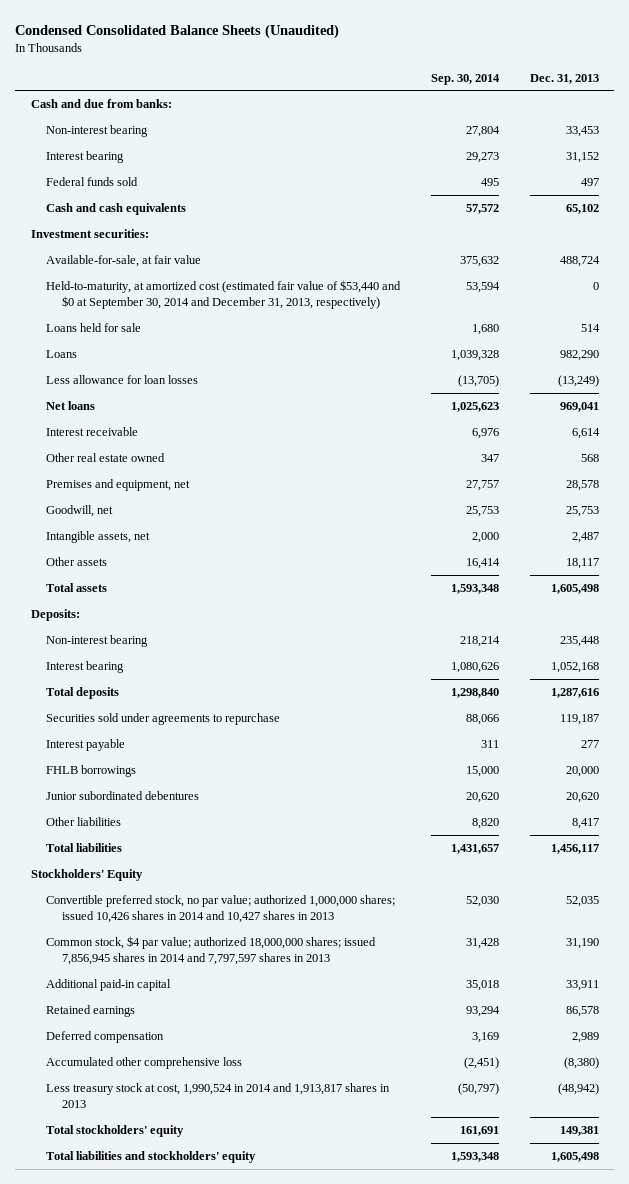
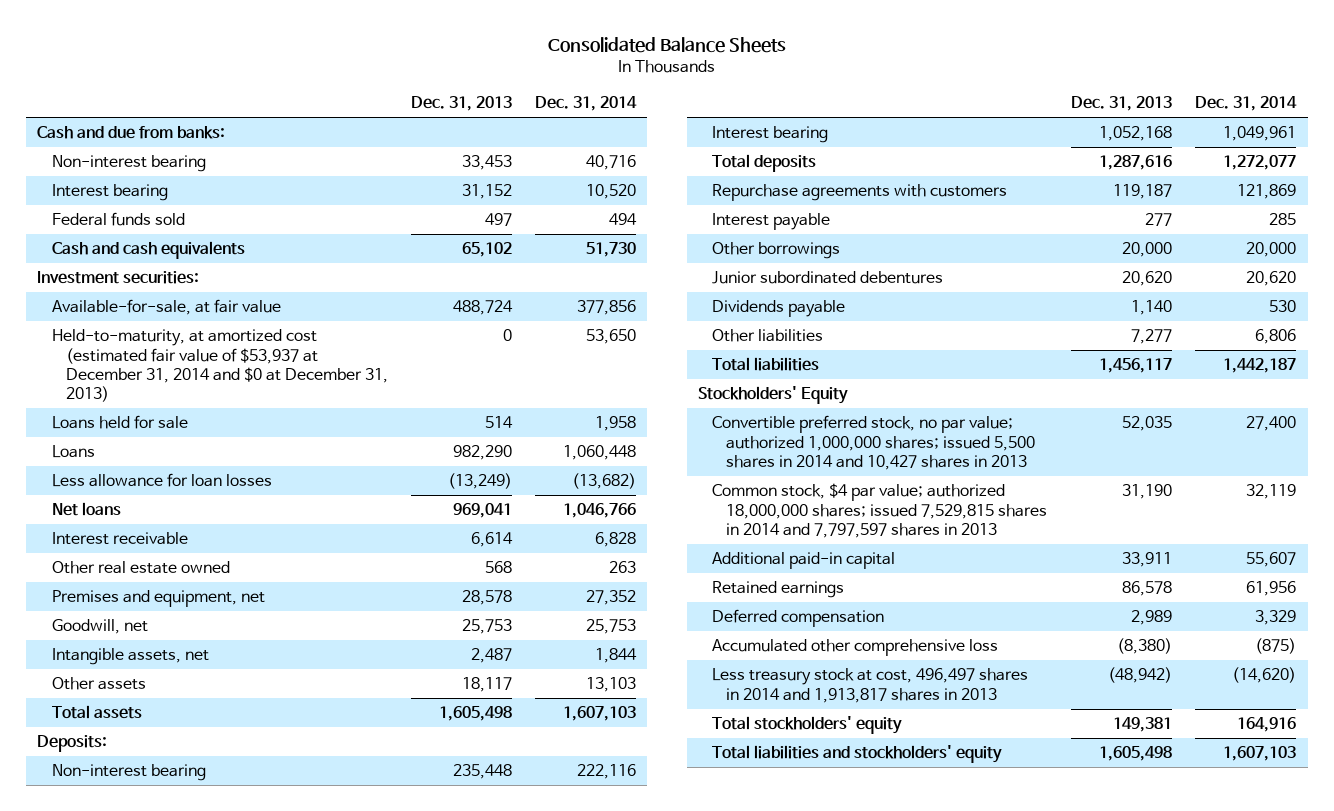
- Condensed Consolidated Balance Sheets (Unaudited)
+ Consolidated Balance Sheets
- | Sep. 30, 2014 | Dec. 31, 2013
+ | Dec. 31, 2013 | Dec. 31, 2014
- Held-to-maturity, at amortized cost (estimated fair value of $53,440 and $0 at September 30, 2014 and December 31, 2013, respectively) | 53,594 | 0
+ Held-to-maturity, at amortized cost (estimated fair value of $53,937 at December 31, 2014 and $0 at December 31, 2013) | 0 | 53,650
- Securities sold under agreements to repurchase | 88,066 | 119,187
+ Repurchase agreements with customers | 119,187 | 121,869
- FHLB borrowings | 15,000 | 20,000
+ Other borrowings | 20,000 | 20,000
- Other liabilities | 8,820 | 8,417
+ Dividends payable | 1,140 | 530
+ Other liabilities | 7,277 | 6,806
- Convertible preferred stock, no par value; authorized 1,000,000 shares; issued 10,426 shares in 2014 and 10,427 shares in 2013 | 52,030 | 52,035
- Common stock, $4 par value; authorized 18,000,000 shares; issued 7,856,945 shares in 2014 and 7,797,597 shares in 2013 | 31,428 | 31,190
+ Convertible preferred stock, no par value; authorized 1,000,000 shares; issued 5,500 shares in 2014 and 10,427 shares in 2013 | 52,035 | 27,400
+ Common stock, $4 par value; authorized 18,000,000 shares; issued 7,529,815 shares in 2014 and 7,797,597 shares in 2013 | 31,190 | 32,119
- Less treasury stock at cost, 1,990,524 in 2014 and 1,913,817 shares in 2013 | (50,797) | (48,942)
+ Less treasury stock at cost, 496,497 shares in 2014 and 1,913,817 shares in 2013 | (48,942) | (14,620)

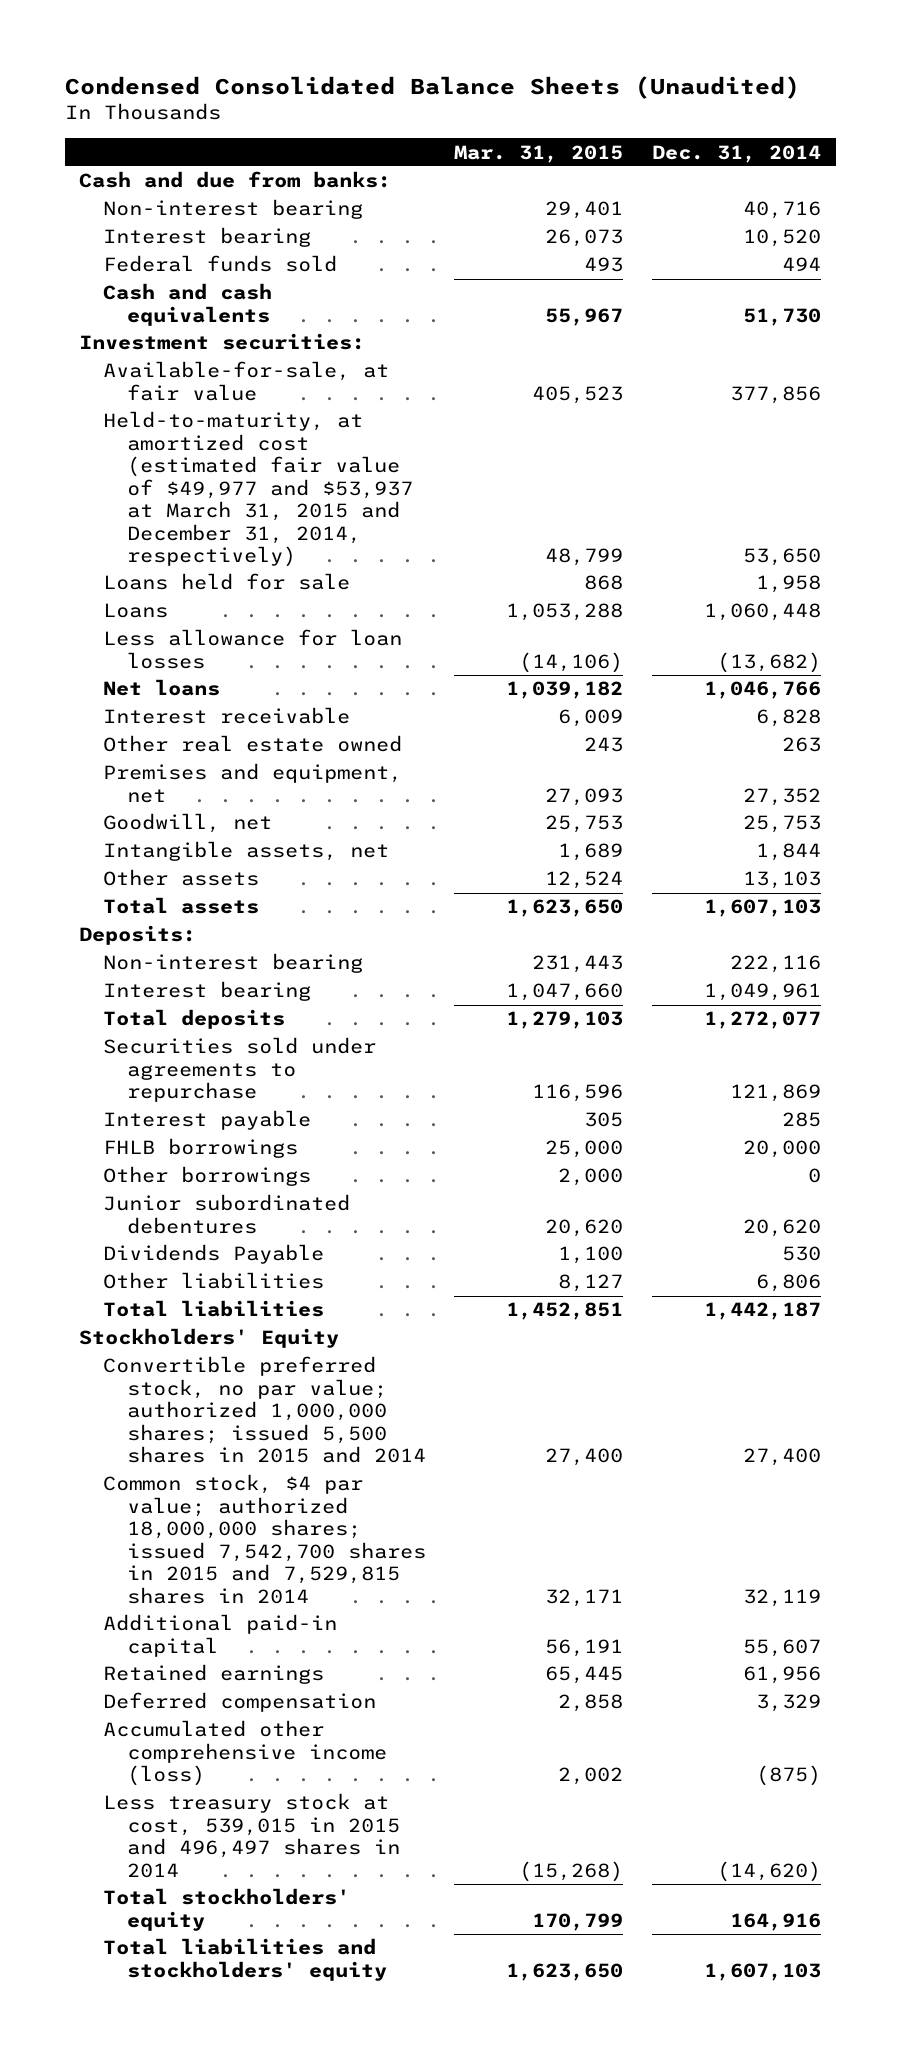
- Consolidated Balance Sheets
+ Condensed Consolidated Balance Sheets (Unaudited)
- | Dec. 31, 2013 | Dec. 31, 2014
+ | Mar. 31, 2015 | Dec. 31, 2014
- Held-to-maturity, at amortized cost (estimated fair value of $53,937 at December 31, 2014 and $0 at December 31, 2013) | 0 | 53,650
+ Held-to-maturity, at amortized cost (estimated fair value of $49,977 and $53,937 at March 31, 2015 and December 31, 2014, respectively) | 48,799 | 53,650
- Repurchase agreements with customers | 119,187 | 121,869
+ Securities sold under agreements to repurchase | 116,596 | 121,869
- Other borrowings | 20,000 | 20,000
+ FHLB borrowings | 25,000 | 20,000
+ Other borrowings | 2,000 | 0
- Dividends payable | 1,140 | 530
+ Dividends Payable | 1,100 | 530
- Convertible preferred stock, no par value; authorized 1,000,000 shares; issued 5,500 shares in 2014 and 10,427 shares in 2013 | 52,035 | 27,400
- Common stock, $4 par value; authorized 18,000,000 shares; issued 7,529,815 shares in 2014 and 7,797,597 shares in 2013 | 31,190 | 32,119
+ Convertible preferred stock, no par value; authorized 1,000,000 shares; issued 5,500 shares in 2015 and 2014 | 27,400 | 27,400
+ Common stock, $4 par value; authorized 18,000,000 shares; issued 7,542,700 shares in 2015 and 7,529,815 shares in 2014 | 32,171 | 32,119
- Accumulated other comprehensive loss | (8,380) | (875)
- Less treasury stock at cost, 496,497 shares in 2014 and 1,913,817 shares in 2013 | (48,942) | (14,620)
+ Accumulated other comprehensive income (loss) | 2,002 | (875)
+ Less treasury stock at cost, 539,015 in 2015 and 496,497 shares in 2014 | (15,268) | (14,620)

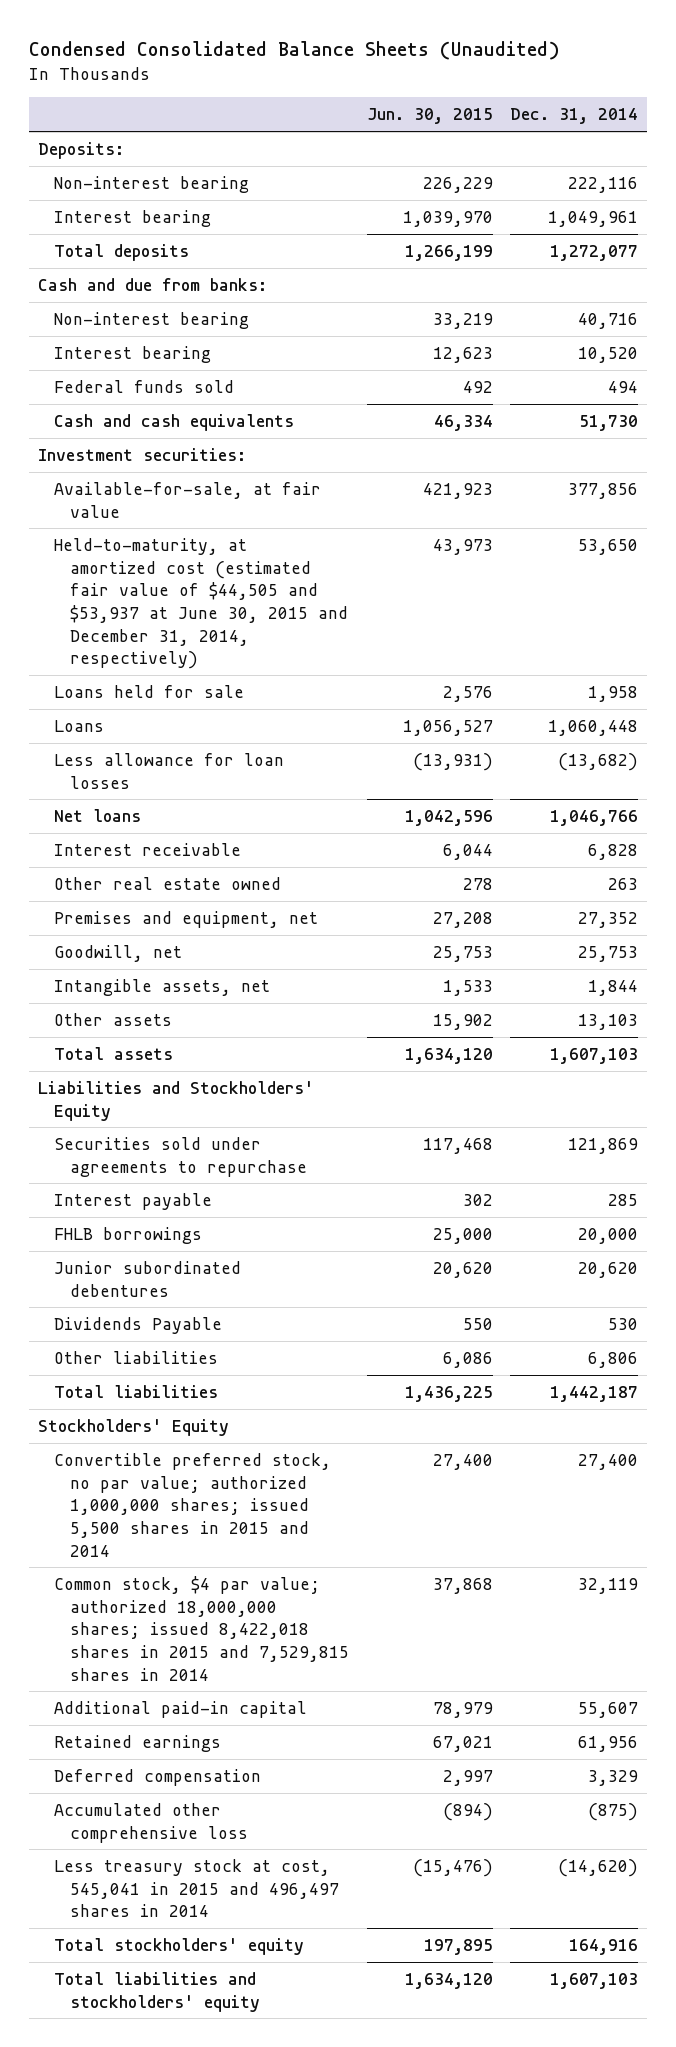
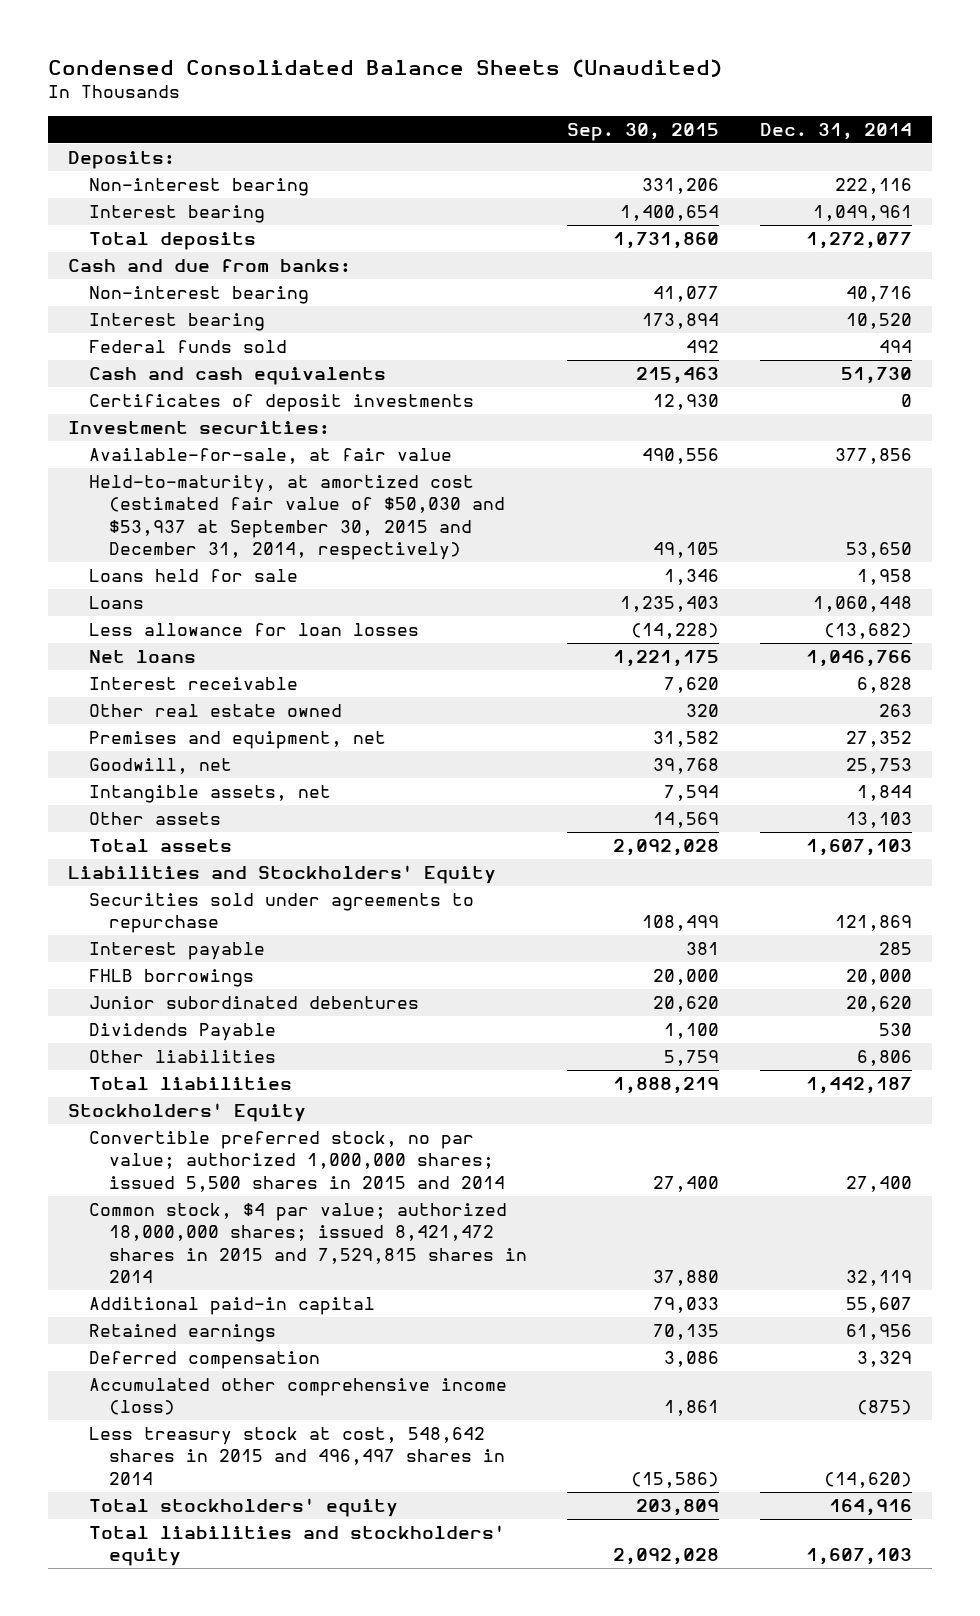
- | Jun. 30, 2015 | Dec. 31, 2014
+ | Sep. 30, 2015 | Dec. 31, 2014
+ Certificates of deposit investments | 12,930 | 0
- Held-to-maturity, at amortized cost (estimated fair value of $44,505 and $53,937 at June 30, 2015 and December 31, 2014, respectively) | 43,973 | 53,650
+ Held-to-maturity, at amortized cost (estimated fair value of $50,030 and $53,937 at September 30, 2015 and December 31, 2014, respectively) | 49,105 | 53,650
- Common stock, $4 par value; authorized 18,000,000 shares; issued 8,422,018 shares in 2015 and 7,529,815 shares in 2014 | 37,868 | 32,119
+ Common stock, $4 par value; authorized 18,000,000 shares; issued 8,421,472 shares in 2015 and 7,529,815 shares in 2014 | 37,880 | 32,119
- Accumulated other comprehensive loss | (894) | (875)
- Less treasury stock at cost, 545,041 in 2015 and 496,497 shares in 2014 | (15,476) | (14,620)
+ Accumulated other comprehensive income (loss) | 1,861 | (875)
+ Less treasury stock at cost, 548,642 shares in 2015 and 496,497 shares in 2014 | (15,586) | (14,620)

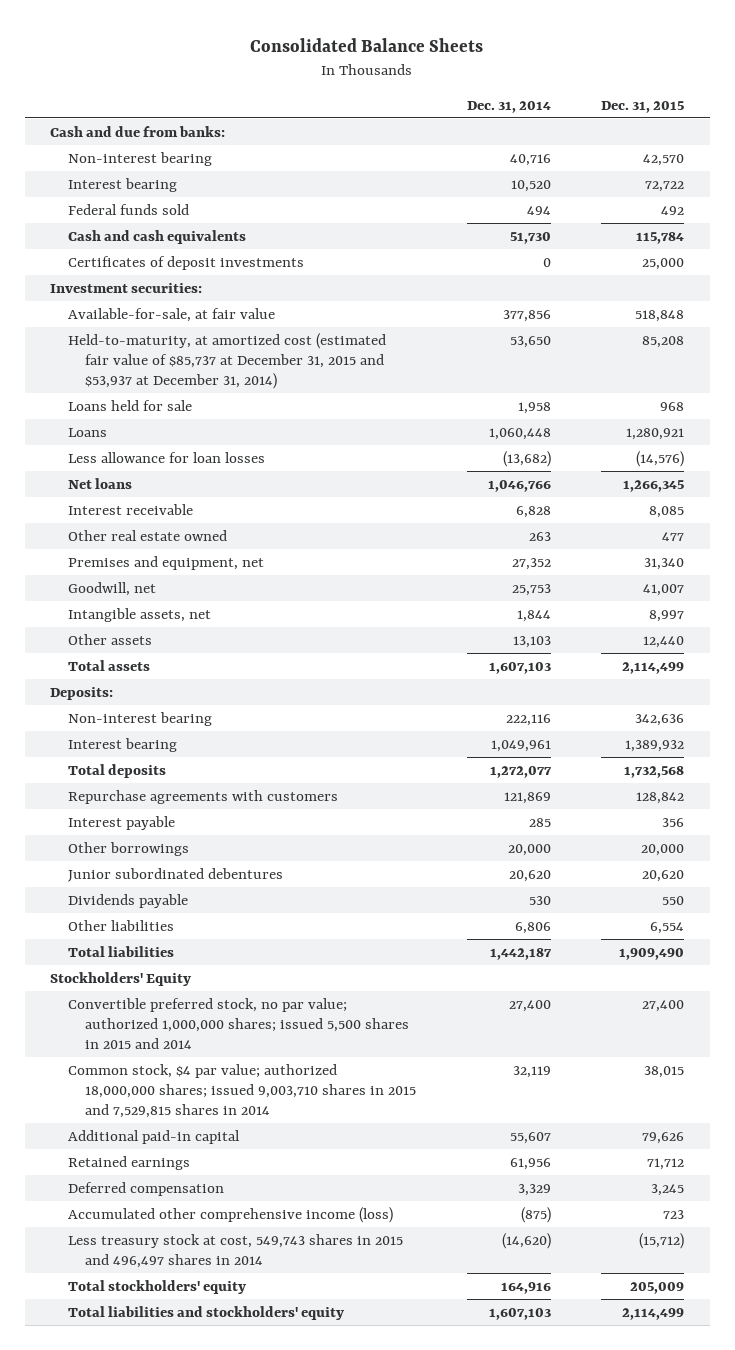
- Condensed Consolidated Balance Sheets (Unaudited)
+ Consolidated Balance Sheets
- | Sep. 30, 2015 | Dec. 31, 2014
+ | Dec. 31, 2014 | Dec. 31, 2015
- Held-to-maturity, at amortized cost (estimated fair value of $50,030 and $53,937 at September 30, 2015 and December 31, 2014, respectively) | 49,105 | 53,650
+ Held-to-maturity, at amortized cost (estimated fair value of $85,737 at December 31, 2015 and $53,937 at December 31, 2014) | 53,650 | 85,208
- Liabilities and Stockholders' Equity
- Securities sold under agreements to repurchase | 108,499 | 121,869
moved down: Deposits:
moved down: Non-interest bearing | 222,116 | 342,636
moved down: Interest bearing | 1,049,961 | 1,389,932
moved down: Total deposits | 1,272,077 | 1,732,568
+ Repurchase agreements with customers | 121,869 | 128,842
- FHLB borrowings | 20,000 | 20,000
+ Other borrowings | 20,000 | 20,000
- Dividends Payable | 1,100 | 530
+ Dividends payable | 530 | 550
- Common stock, $4 par value; authorized 18,000,000 shares; issued 8,421,472 shares in 2015 and 7,529,815 shares in 2014 | 37,880 | 32,119
+ Common stock, $4 par value; authorized 18,000,000 shares; issued 9,003,710 shares in 2015 and 7,529,815 shares in 2014 | 32,119 | 38,015
- Less treasury stock at cost, 548,642 shares in 2015 and 496,497 shares in 2014 | (15,586) | (14,620)
+ Less treasury stock at cost, 549,743 shares in 2015 and 496,497 shares in 2014 | (14,620) | (15,712)

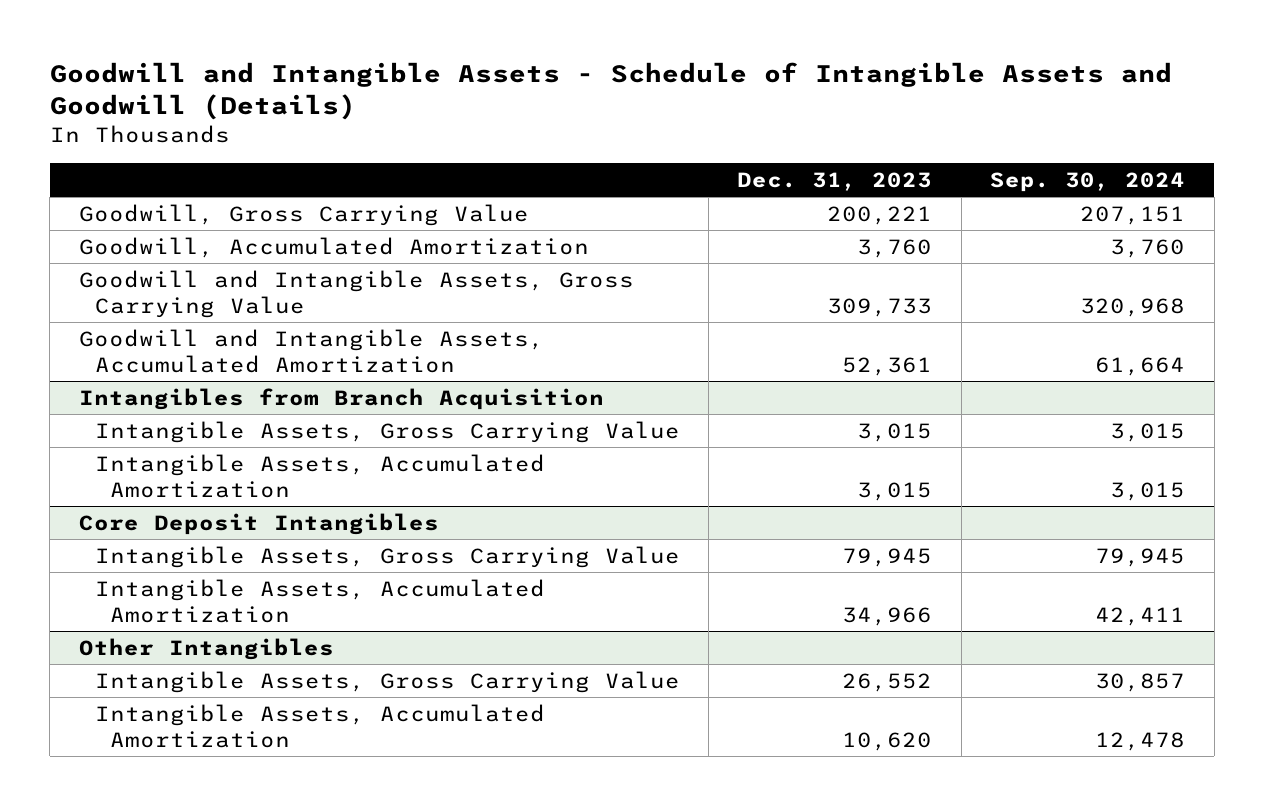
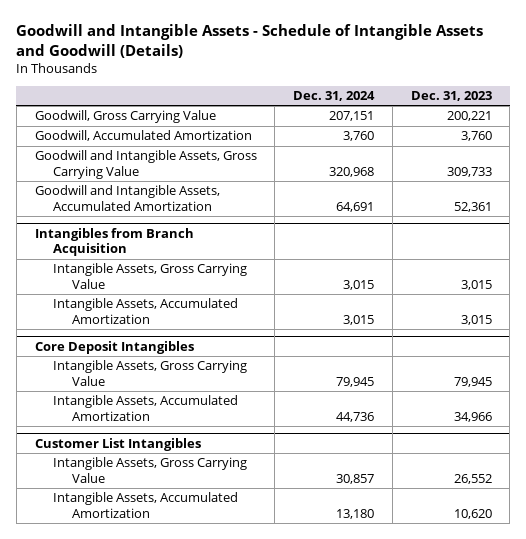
- | Dec. 31, 2023 | Sep. 30, 2024
+ | Dec. 31, 2024 | Dec. 31, 2023
- Other Intangibles
+ Customer List Intangibles

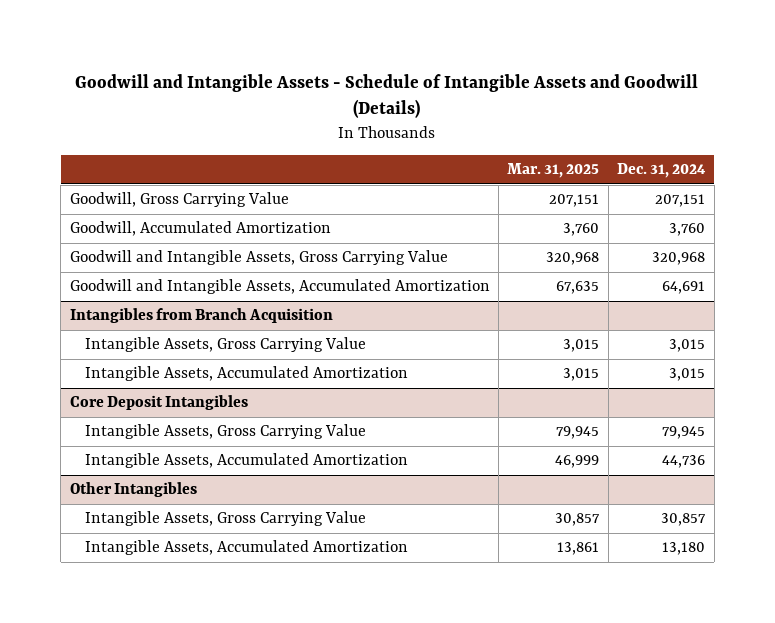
- | Dec. 31, 2024 | Dec. 31, 2023
+ | Mar. 31, 2025 | Dec. 31, 2024
- Customer List Intangibles
+ Other Intangibles

